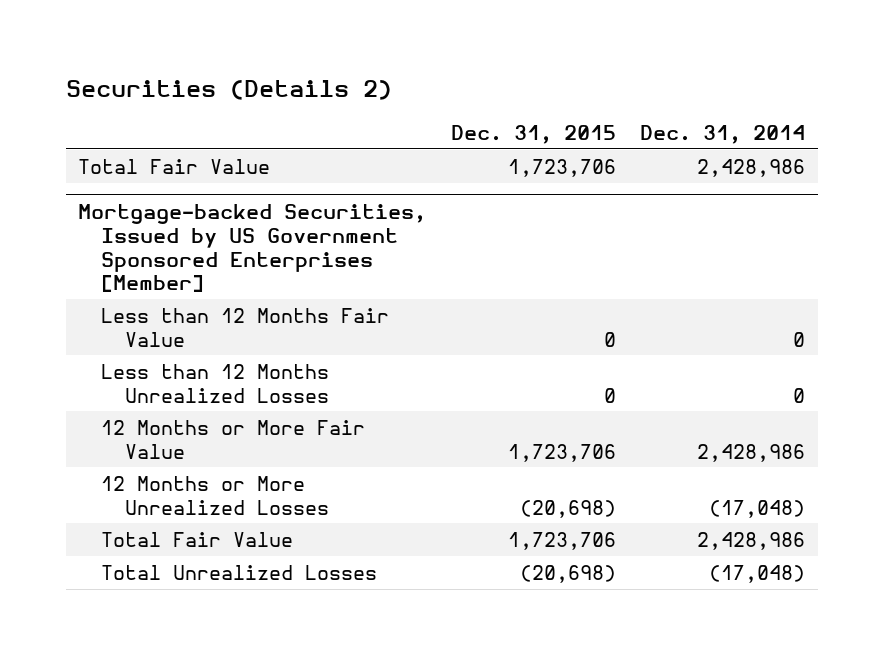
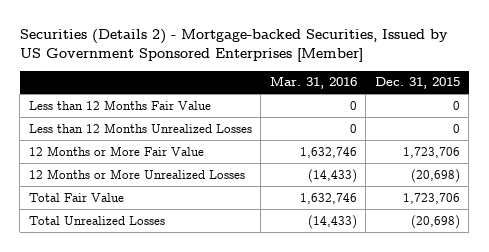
- Securities (Details 2)
+ Securities (Details 2) - Mortgage-backed Securities, Issued by US Government Sponsored Enterprises [Member]
- | Dec. 31, 2015 | Dec. 31, 2014
+ | Mar. 31, 2016 | Dec. 31, 2015
- Total Fair Value | 1,723,706 | 2,428,986
- Mortgage-backed Securities, Issued by US Government Sponsored Enterprises [Member]

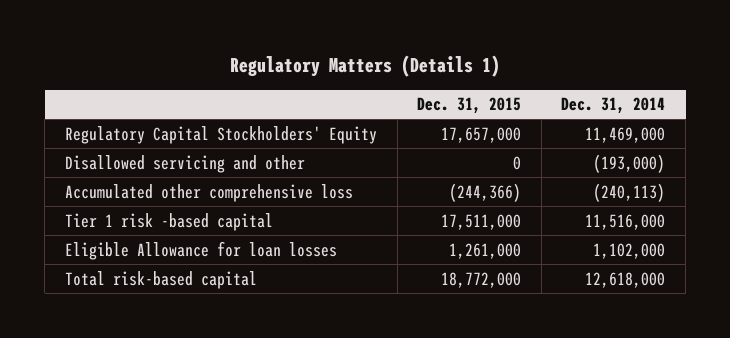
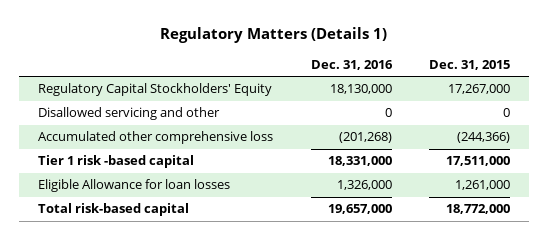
- | Dec. 31, 2015 | Dec. 31, 2014
+ | Dec. 31, 2016 | Dec. 31, 2015
- Regulatory Capital Stockholders' Equity | 17,657,000 | 11,469,000
+ Regulatory Capital Stockholders' Equity | 18,130,000 | 17,267,000

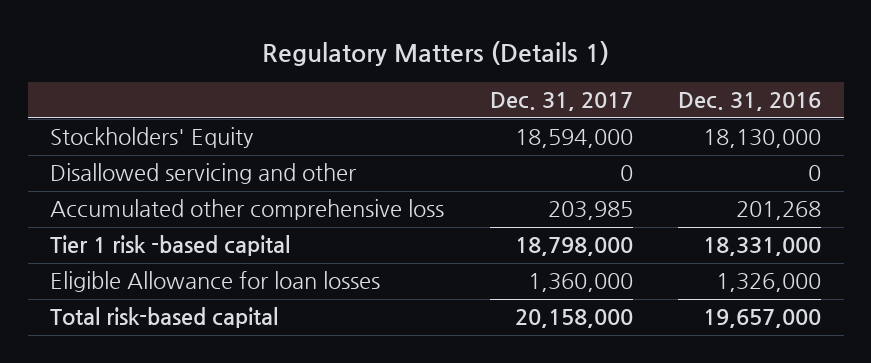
- | Dec. 31, 2016 | Dec. 31, 2015
+ | Dec. 31, 2017 | Dec. 31, 2016
- Regulatory Capital Stockholders' Equity | 18,130,000 | 17,267,000
+ Stockholders' Equity | 18,594,000 | 18,130,000
- Accumulated other comprehensive loss | (201,268) | (244,366)
+ Accumulated other comprehensive loss | 203,985 | 201,268

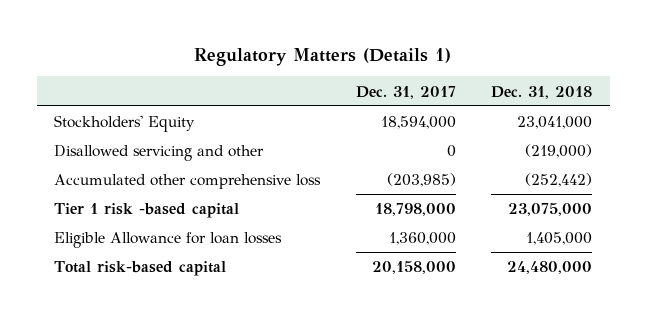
- | Dec. 31, 2017 | Dec. 31, 2016
+ | Dec. 31, 2017 | Dec. 31, 2018
- Accumulated other comprehensive loss | 203,985 | 201,268
+ Accumulated other comprehensive loss | (203,985) | (252,442)

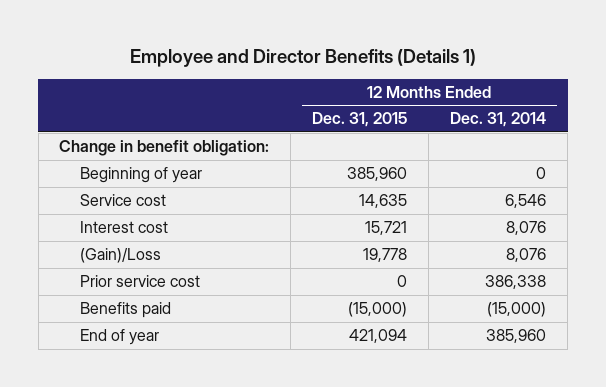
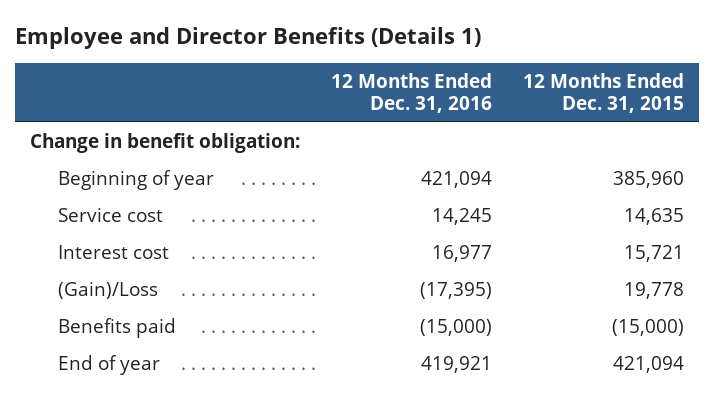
- | 12 Months Ended Dec. 31, 2015 | 12 Months Ended Dec. 31, 2014
+ | 12 Months Ended Dec. 31, 2016 | 12 Months Ended Dec. 31, 2015
- Prior service cost | 0 | 386,338

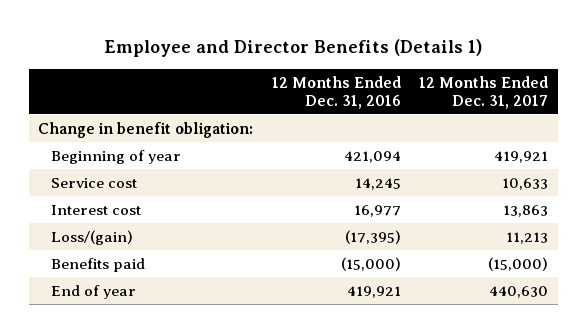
- | 12 Months Ended Dec. 31, 2016 | 12 Months Ended Dec. 31, 2015
+ | 12 Months Ended Dec. 31, 2016 | 12 Months Ended Dec. 31, 2017
- (Gain)/Loss | (17,395) | 19,778
+ Loss/(gain) | (17,395) | 11,213

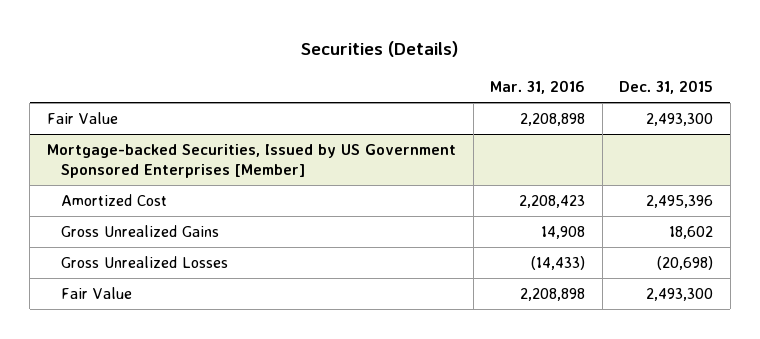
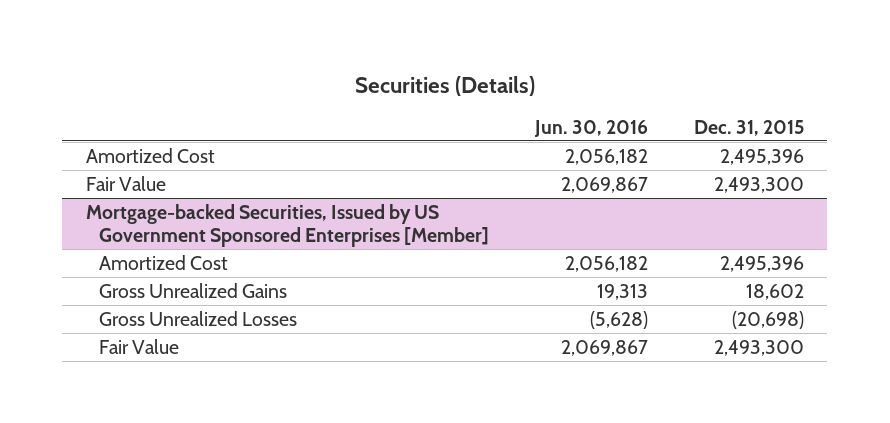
- | Mar. 31, 2016 | Dec. 31, 2015
+ | Jun. 30, 2016 | Dec. 31, 2015
+ Amortized Cost | 2,056,182 | 2,495,396

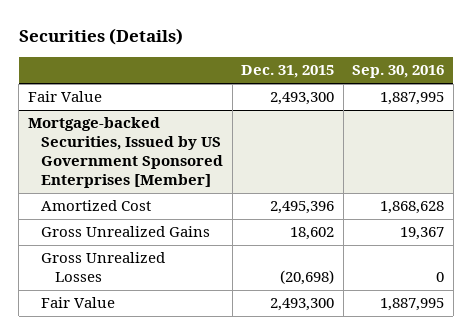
- | Jun. 30, 2016 | Dec. 31, 2015
+ | Dec. 31, 2015 | Sep. 30, 2016
- Amortized Cost | 2,056,182 | 2,495,396

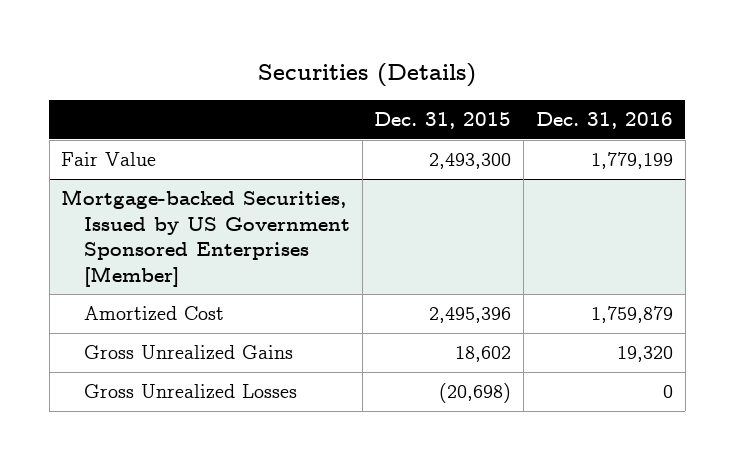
- | Dec. 31, 2015 | Sep. 30, 2016
+ | Dec. 31, 2015 | Dec. 31, 2016
@ Mortgage-backed Securities, Issued by US Government Sponsored Enterprises [Member]
- Fair Value | 2,493,300 | 1,887,995

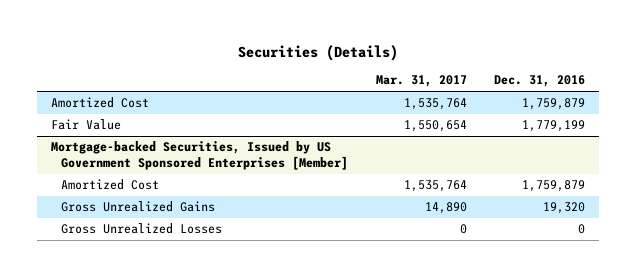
- | Dec. 31, 2015 | Dec. 31, 2016
+ | Mar. 31, 2017 | Dec. 31, 2016
+ Amortized Cost | 1,535,764 | 1,759,879

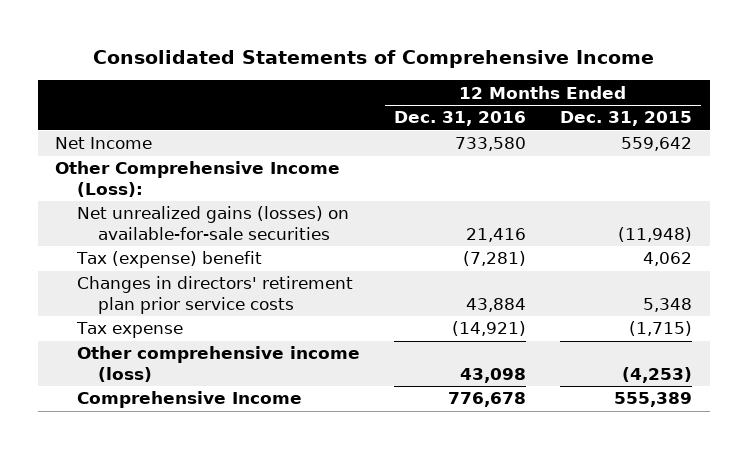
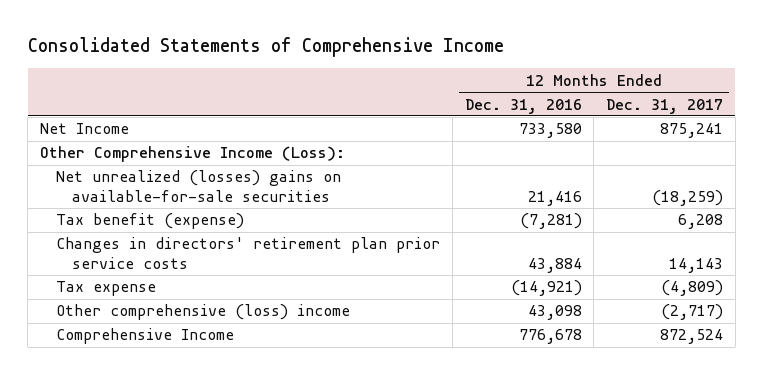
- | 12 Months Ended Dec. 31, 2016 | 12 Months Ended Dec. 31, 2015
+ | 12 Months Ended Dec. 31, 2016 | 12 Months Ended Dec. 31, 2017
- Net unrealized gains (losses) on available-for-sale securities | 21,416 | (11,948)
- Tax (expense) benefit | (7,281) | 4,062
+ Net unrealized (losses) gains on available-for-sale securities | 21,416 | (18,259)
+ Tax benefit (expense) | (7,281) | 6,208
- Other comprehensive income (loss) | 43,098 | (4,253)
+ Other comprehensive (loss) income | 43,098 | (2,717)

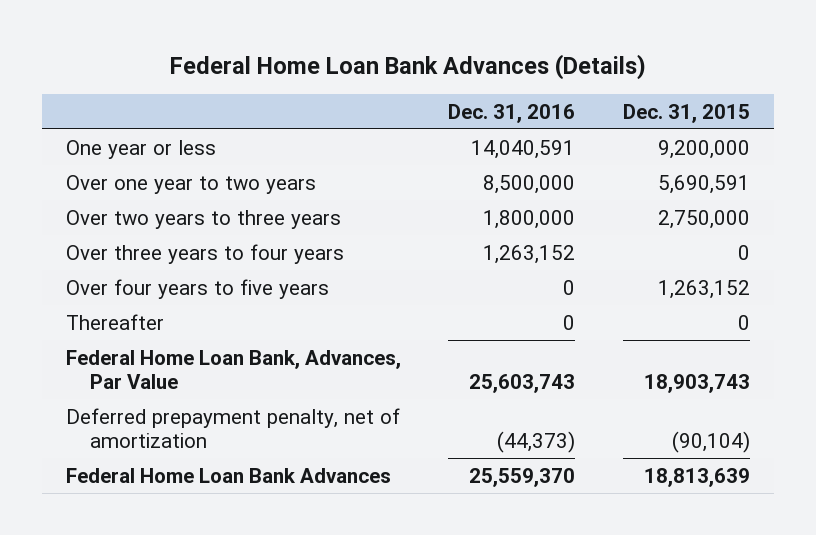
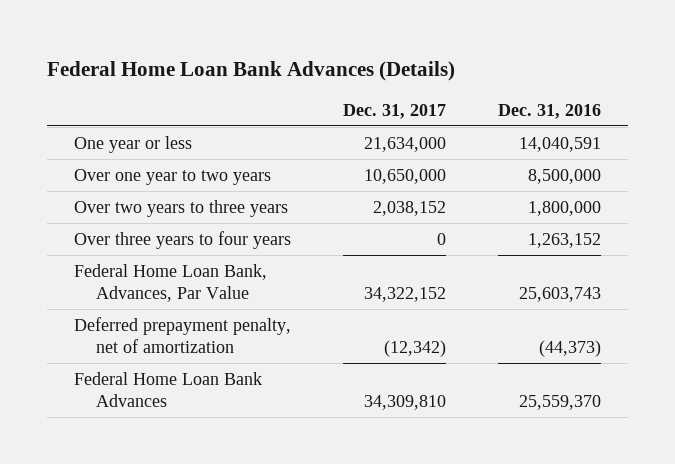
- | Dec. 31, 2016 | Dec. 31, 2015
+ | Dec. 31, 2017 | Dec. 31, 2016
- Over four years to five years | 0 | 1,263,152
- Thereafter | 0 | 0

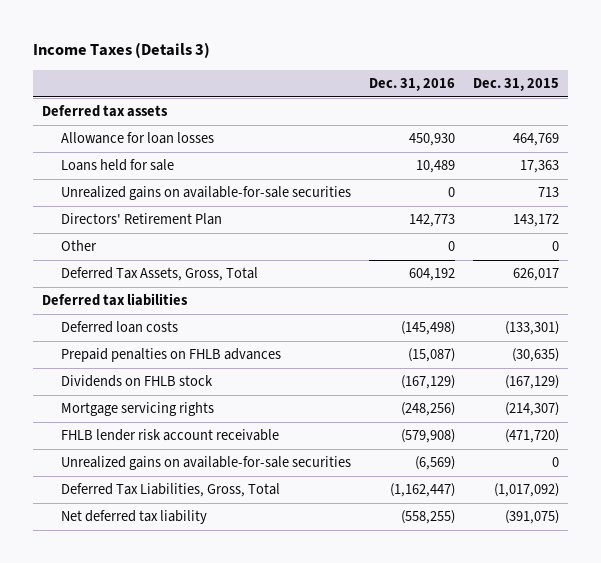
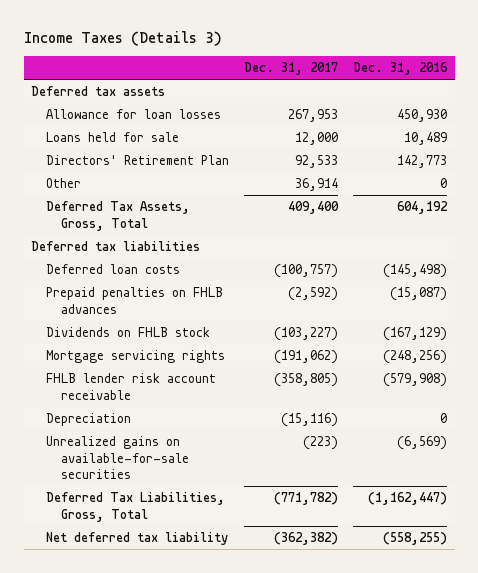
- | Dec. 31, 2016 | Dec. 31, 2015
+ | Dec. 31, 2017 | Dec. 31, 2016
- Unrealized gains on available-for-sale securities | 0 | 713
+ Depreciation | (15,116) | 0

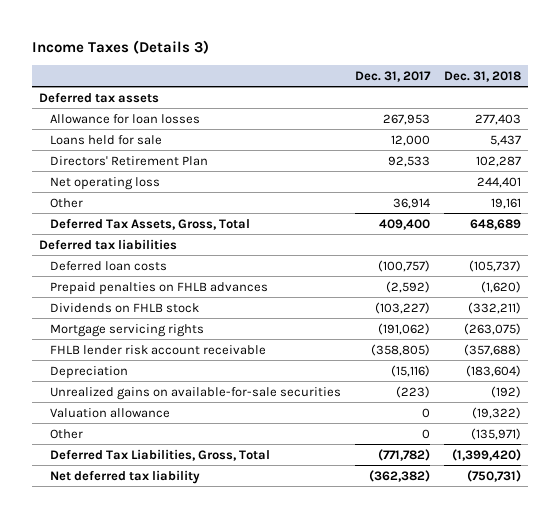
- | Dec. 31, 2017 | Dec. 31, 2016
+ | Dec. 31, 2017 | Dec. 31, 2018
+ Net operating loss | | 244,401
+ Valuation allowance | 0 | (19,322)
+ Other | 0 | (135,971)

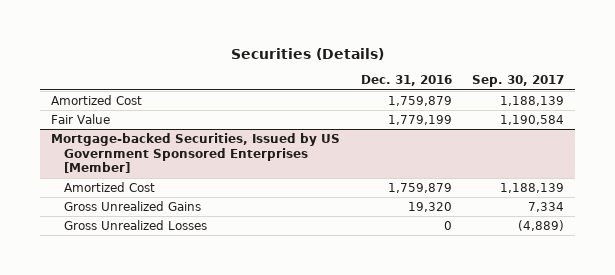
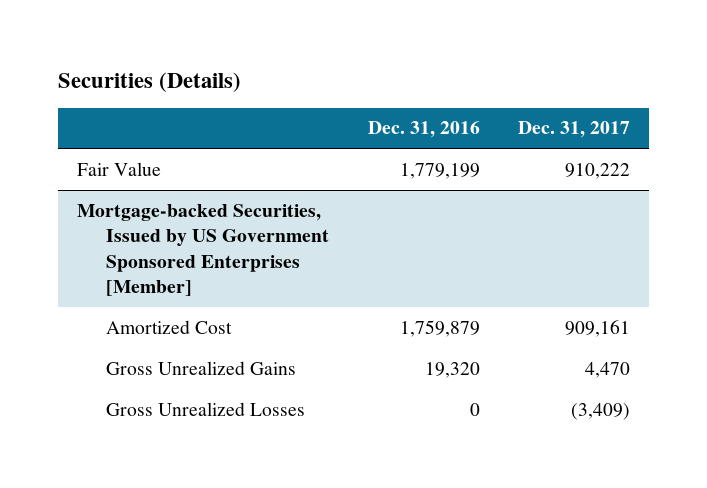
- | Dec. 31, 2016 | Sep. 30, 2017
+ | Dec. 31, 2016 | Dec. 31, 2017
- Amortized Cost | 1,759,879 | 1,188,139

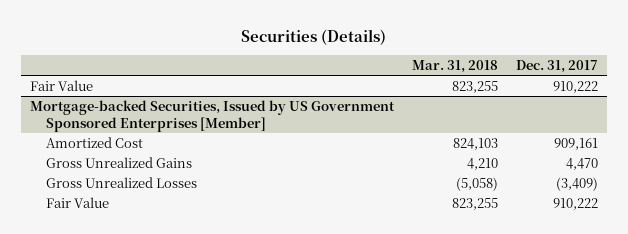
- | Dec. 31, 2016 | Dec. 31, 2017
+ | Mar. 31, 2018 | Dec. 31, 2017
@ Mortgage-backed Securities, Issued by US Government Sponsored Enterprises [Member]
+ Fair Value | 823,255 | 910,222

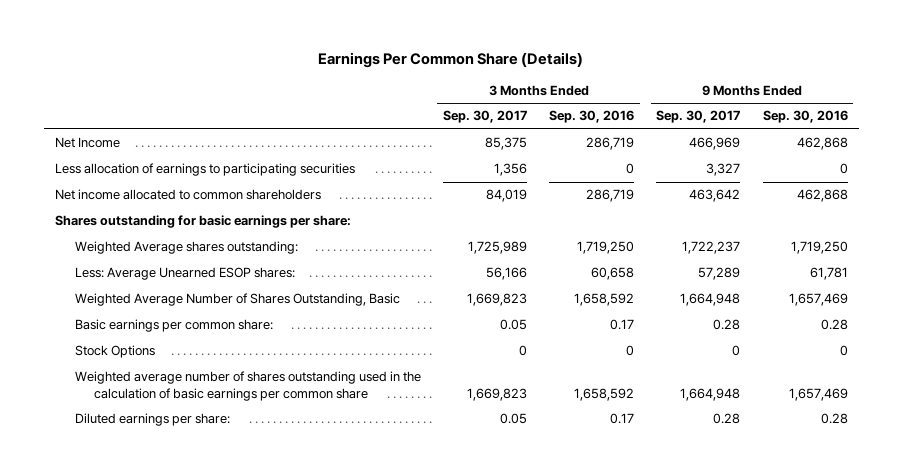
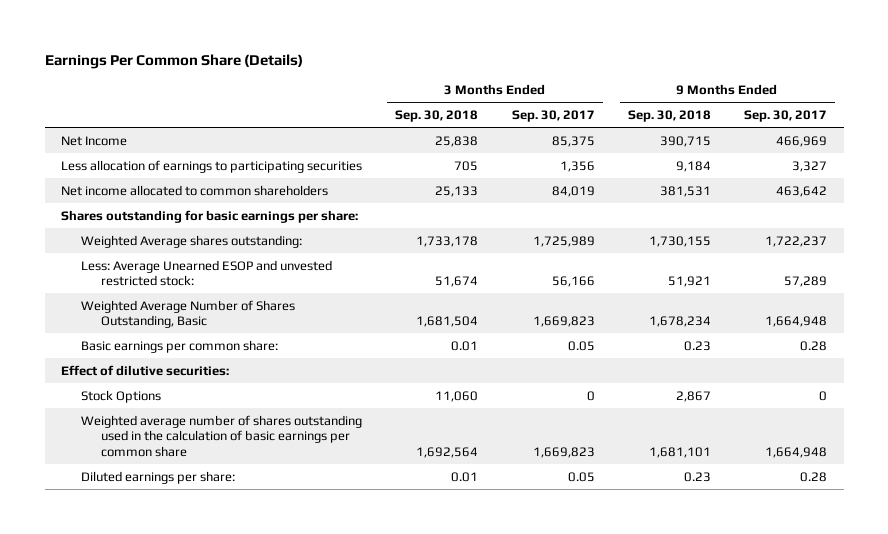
- | 3 Months Ended Sep. 30, 2017 | 3 Months Ended Sep. 30, 2016 | 9 Months Ended Sep. 30, 2017 | 9 Months Ended Sep. 30, 2016
+ | 3 Months Ended Sep. 30, 2018 | 3 Months Ended Sep. 30, 2017 | 9 Months Ended Sep. 30, 2018 | 9 Months Ended Sep. 30, 2017
- Less: Average Unearned ESOP shares: | 56,166 | 60,658 | 57,289 | 61,781
+ Less: Average Unearned ESOP and unvested restricted stock: | 51,674 | 56,166 | 51,921 | 57,289
+ Effect of dilutive securities:

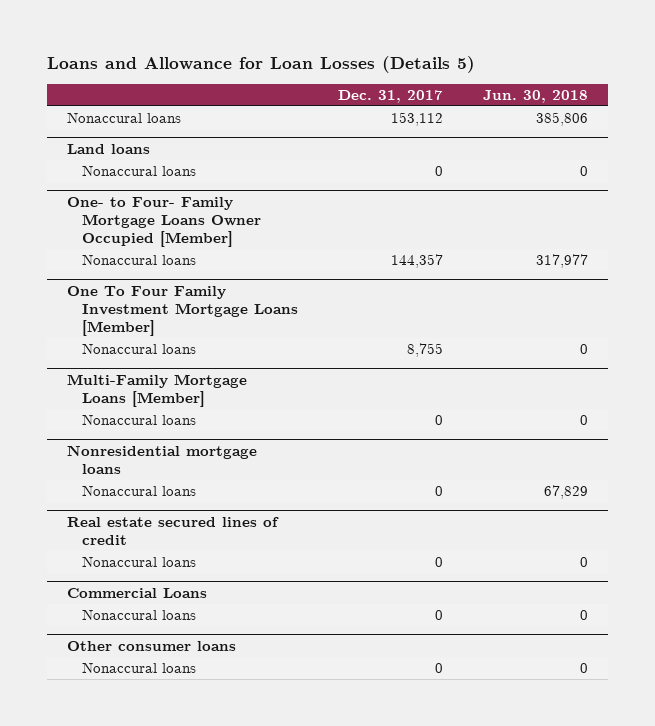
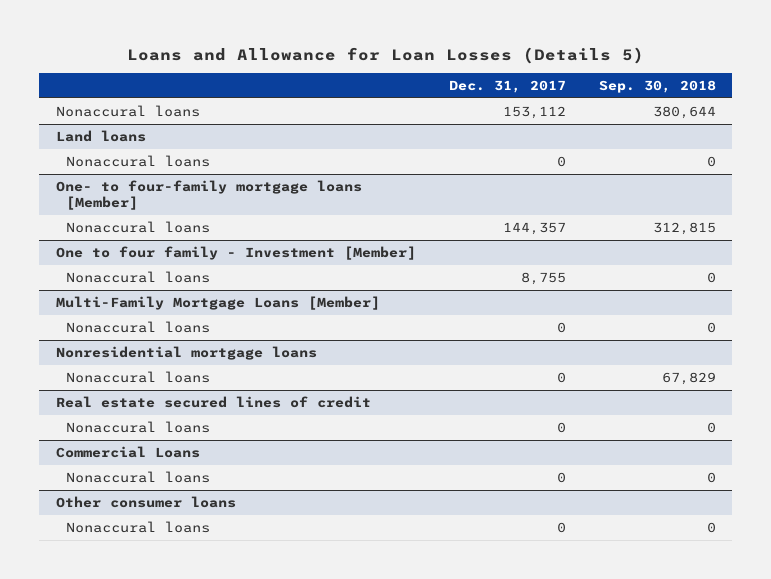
- | Dec. 31, 2017 | Jun. 30, 2018
+ | Dec. 31, 2017 | Sep. 30, 2018
- One- to Four- Family Mortgage Loans Owner Occupied [Member]
+ One- to four-family mortgage loans [Member]
- One To Four Family Investment Mortgage Loans [Member]
+ One to four family - Investment [Member]

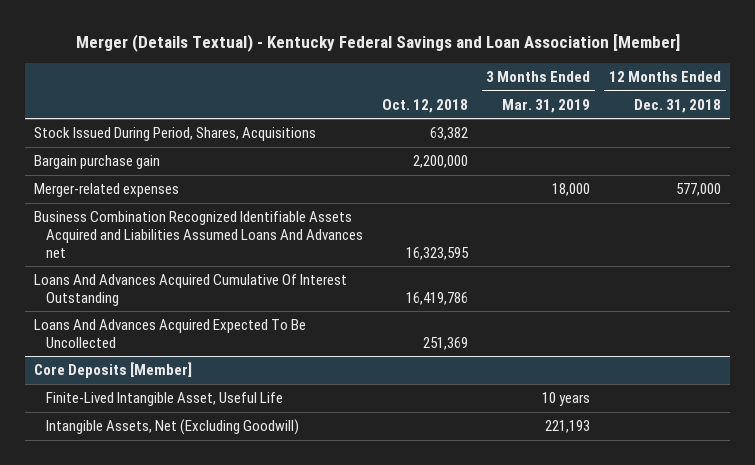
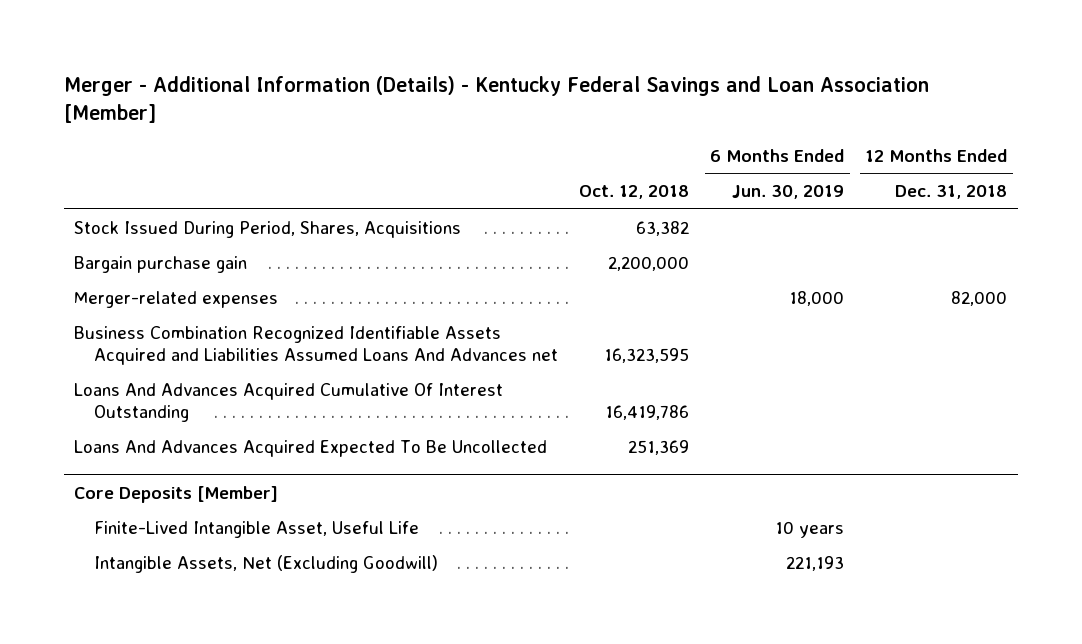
- Merger (Details Textual) - Kentucky Federal Savings and Loan Association [Member]
+ Merger - Additional Information (Details) - Kentucky Federal Savings and Loan Association [Member]
- | Oct. 12, 2018 | 3 Months Ended Mar. 31, 2019 | 12 Months Ended Dec. 31, 2018
+ | Oct. 12, 2018 | 6 Months Ended Jun. 30, 2019 | 12 Months Ended Dec. 31, 2018
- Merger-related expenses | | 18,000 | 577,000
+ Merger-related expenses | | 18,000 | 82,000

